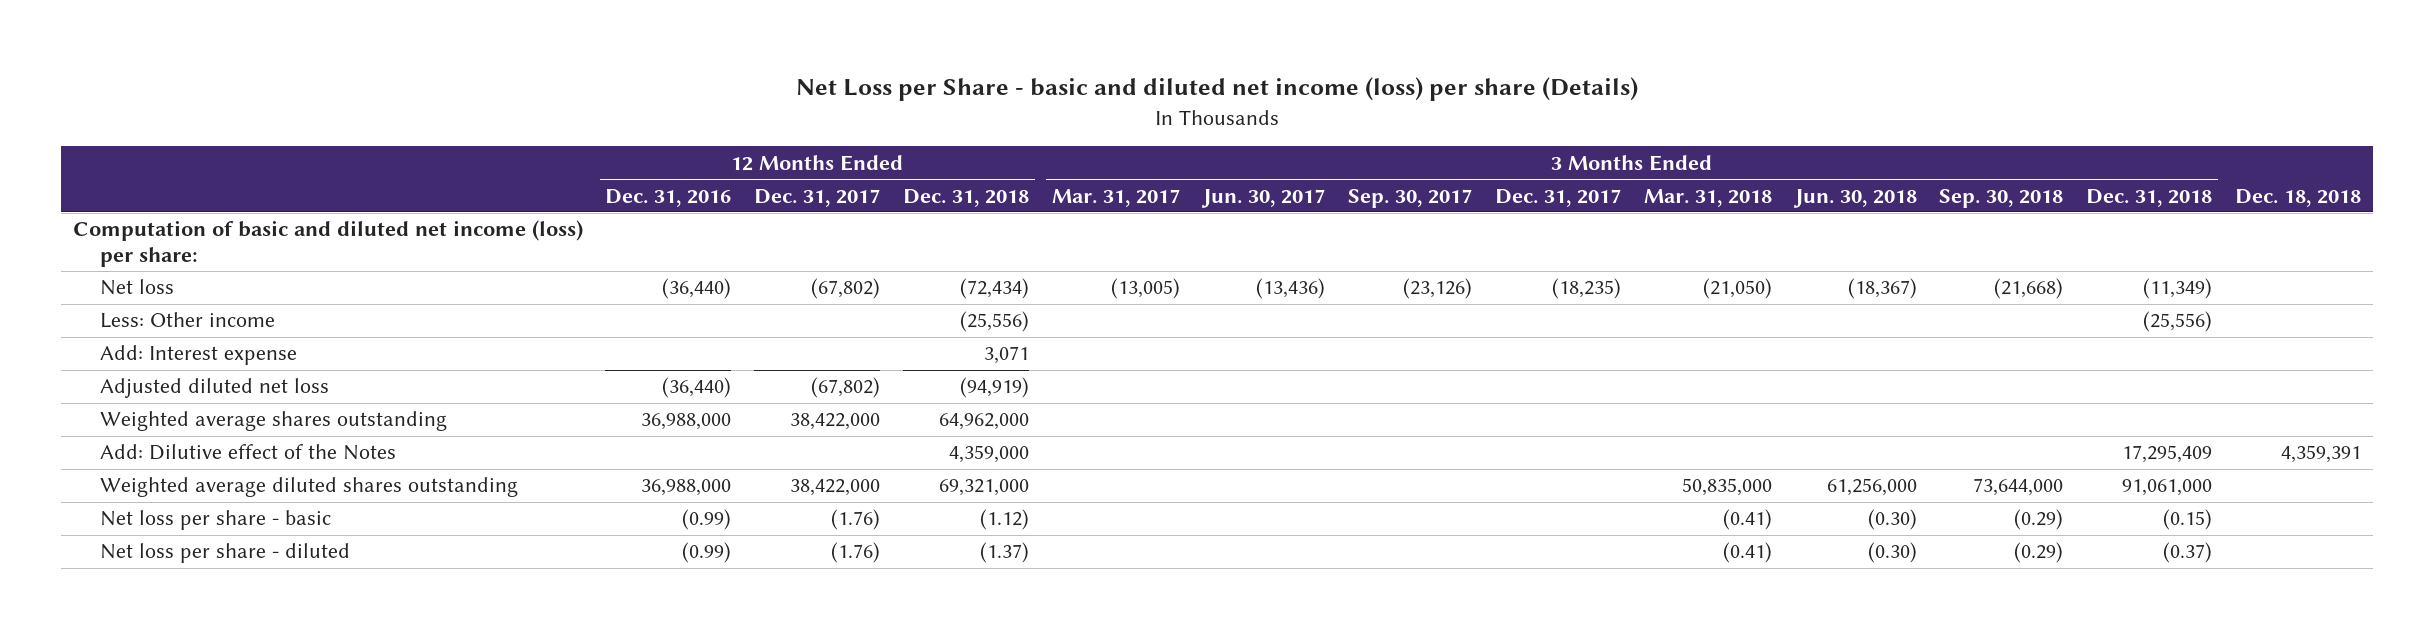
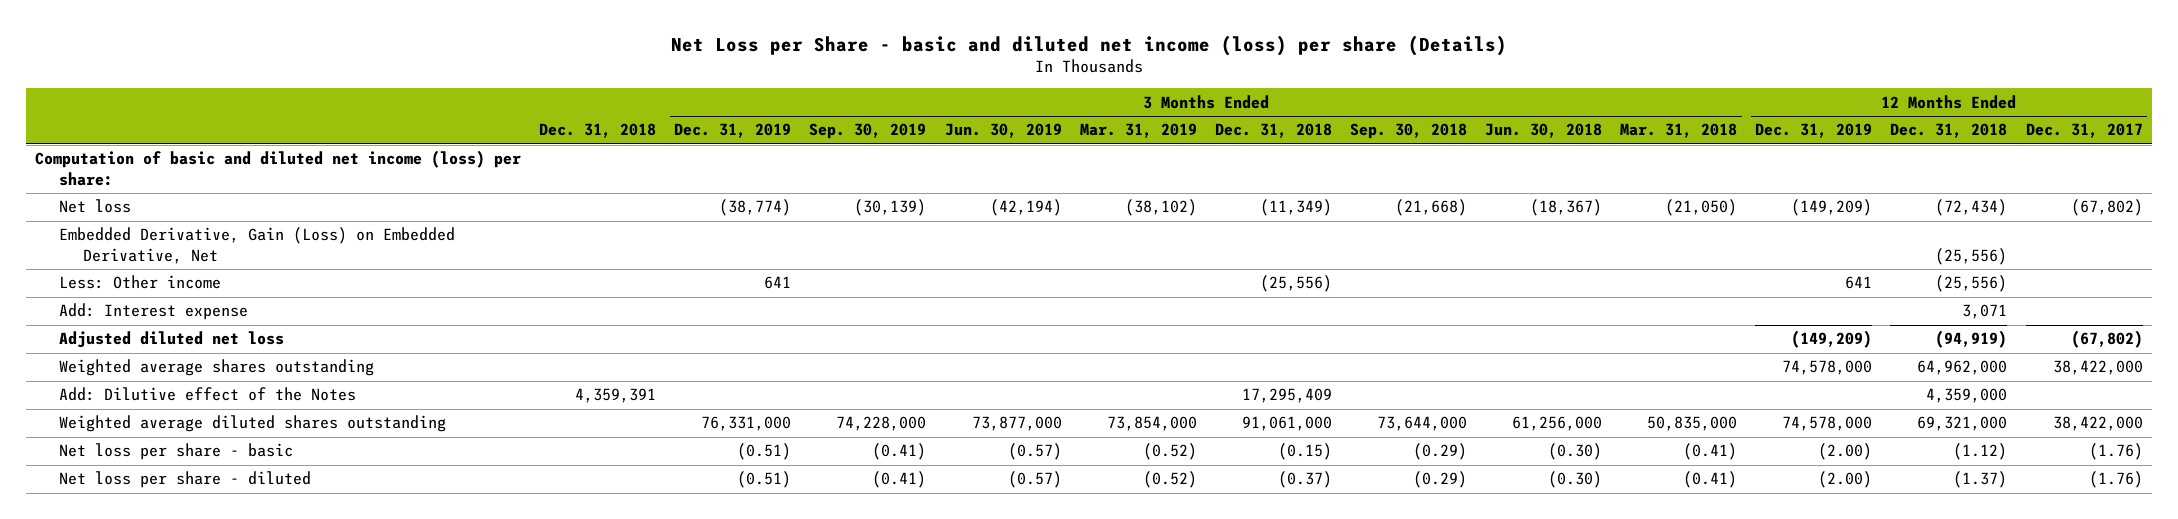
- | 12 Months Ended Dec. 31, 2016 | 12 Months Ended Dec. 31, 2017 | 12 Months Ended Dec. 31, 2018 | 3 Months Ended Mar. 31, 2017 | 3 Months Ended Jun. 30, 2017 | 3 Months Ended Sep. 30, 2017 | 3 Months Ended Dec. 31, 2017 | 3 Months Ended Mar. 31, 2018 | 3 Months Ended Jun. 30, 2018 | 3 Months Ended Sep. 30, 2018 | 3 Months Ended Dec. 31, 2018 | Dec. 18, 2018
+ | Dec. 31, 2018 | 3 Months Ended Dec. 31, 2019 | 3 Months Ended Sep. 30, 2019 | 3 Months Ended Jun. 30, 2019 | 3 Months Ended Mar. 31, 2019 | 3 Months Ended Dec. 31, 2018 | 3 Months Ended Sep. 30, 2018 | 3 Months Ended Jun. 30, 2018 | 3 Months Ended Mar. 31, 2018 | 12 Months Ended Dec. 31, 2019 | 12 Months Ended Dec. 31, 2018 | 12 Months Ended Dec. 31, 2017
+ Embedded Derivative, Gain (Loss) on Embedded Derivative, Net | | | | | | | | | | | (25,556) |

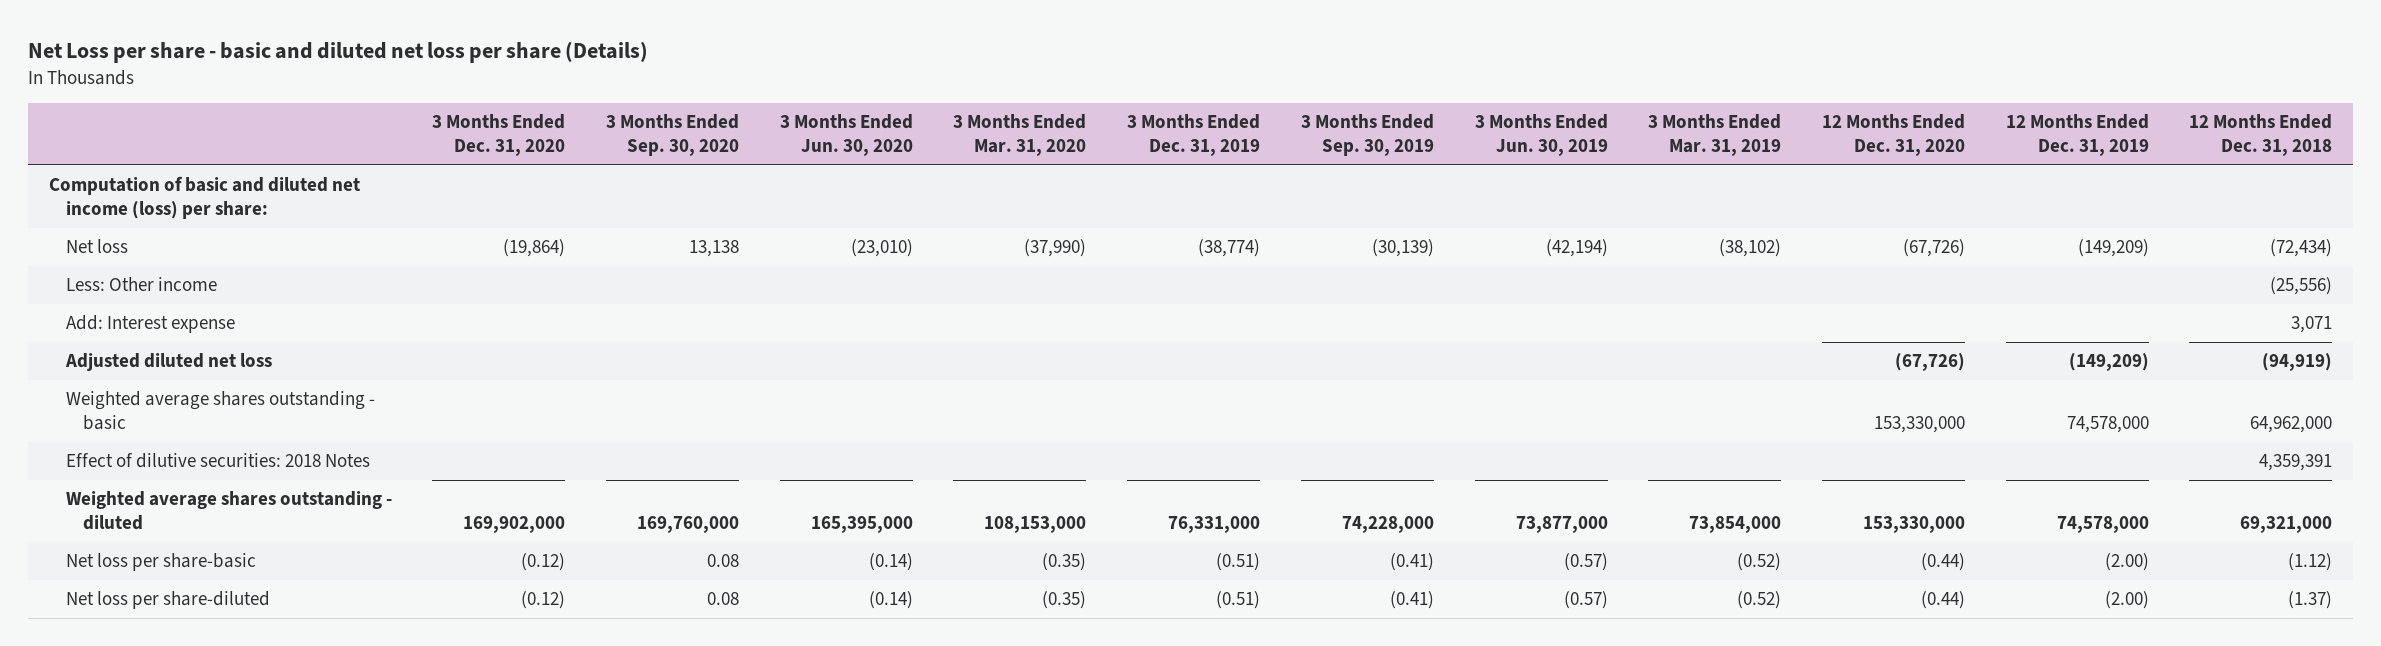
- Net Loss per Share - basic and diluted net income (loss) per share (Details)
+ Net Loss per share - basic and diluted net loss per share (Details)
- | Dec. 31, 2018 | 3 Months Ended Dec. 31, 2019 | 3 Months Ended Sep. 30, 2019 | 3 Months Ended Jun. 30, 2019 | 3 Months Ended Mar. 31, 2019 | 3 Months Ended Dec. 31, 2018 | 3 Months Ended Sep. 30, 2018 | 3 Months Ended Jun. 30, 2018 | 3 Months Ended Mar. 31, 2018 | 12 Months Ended Dec. 31, 2019 | 12 Months Ended Dec. 31, 2018 | 12 Months Ended Dec. 31, 2017
+ | 3 Months Ended Dec. 31, 2020 | 3 Months Ended Sep. 30, 2020 | 3 Months Ended Jun. 30, 2020 | 3 Months Ended Mar. 31, 2020 | 3 Months Ended Dec. 31, 2019 | 3 Months Ended Sep. 30, 2019 | 3 Months Ended Jun. 30, 2019 | 3 Months Ended Mar. 31, 2019 | 12 Months Ended Dec. 31, 2020 | 12 Months Ended Dec. 31, 2019 | 12 Months Ended Dec. 31, 2018
- Embedded Derivative, Gain (Loss) on Embedded Derivative, Net | | | | | | | | | | | (25,556) |
- Less: Other income | | 641 | | | | (25,556) | | | | 641 | (25,556) |
+ Less: Other income | | | | | | | | | | | (25,556)
- Weighted average shares outstanding | | | | | | | | | | 74,578,000 | 64,962,000 | 38,422,000
- Add: Dilutive effect of the Notes | 4,359,391 | | | | | 17,295,409 | | | | | 4,359,000 |
- Weighted average diluted shares outstanding | | 76,331,000 | 74,228,000 | 73,877,000 | 73,854,000 | 91,061,000 | 73,644,000 | 61,256,000 | 50,835,000 | 74,578,000 | 69,321,000 | 38,422,000
- Net loss per share - basic | | (0.51) | (0.41) | (0.57) | (0.52) | (0.15) | (0.29) | (0.30) | (0.41) | (2.00) | (1.12) | (1.76)
- Net loss per share - diluted | | (0.51) | (0.41) | (0.57) | (0.52) | (0.37) | (0.29) | (0.30) | (0.41) | (2.00) | (1.37) | (1.76)
+ Weighted average shares outstanding - basic | | | | | | | | | 153,330,000 | 74,578,000 | 64,962,000
+ Effect of dilutive securities: 2018 Notes | | | | | | | | | | | 4,359,391
+ Weighted average shares outstanding - diluted | 169,902,000 | 169,760,000 | 165,395,000 | 108,153,000 | 76,331,000 | 74,228,000 | 73,877,000 | 73,854,000 | 153,330,000 | 74,578,000 | 69,321,000
+ Net loss per share-basic | (0.12) | 0.08 | (0.14) | (0.35) | (0.51) | (0.41) | (0.57) | (0.52) | (0.44) | (2.00) | (1.12)
+ Net loss per share-diluted | (0.12) | 0.08 | (0.14) | (0.35) | (0.51) | (0.41) | (0.57) | (0.52) | (0.44) | (2.00) | (1.37)

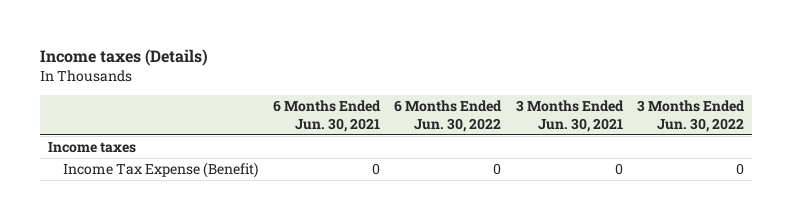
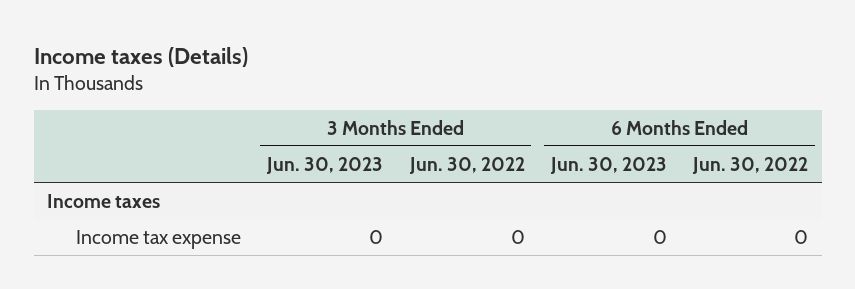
- | 6 Months Ended Jun. 30, 2021 | 6 Months Ended Jun. 30, 2022 | 3 Months Ended Jun. 30, 2021 | 3 Months Ended Jun. 30, 2022
+ | 3 Months Ended Jun. 30, 2023 | 3 Months Ended Jun. 30, 2022 | 6 Months Ended Jun. 30, 2023 | 6 Months Ended Jun. 30, 2022
- Income Tax Expense (Benefit) | 0 | 0 | 0 | 0
+ Income tax expense | 0 | 0 | 0 | 0

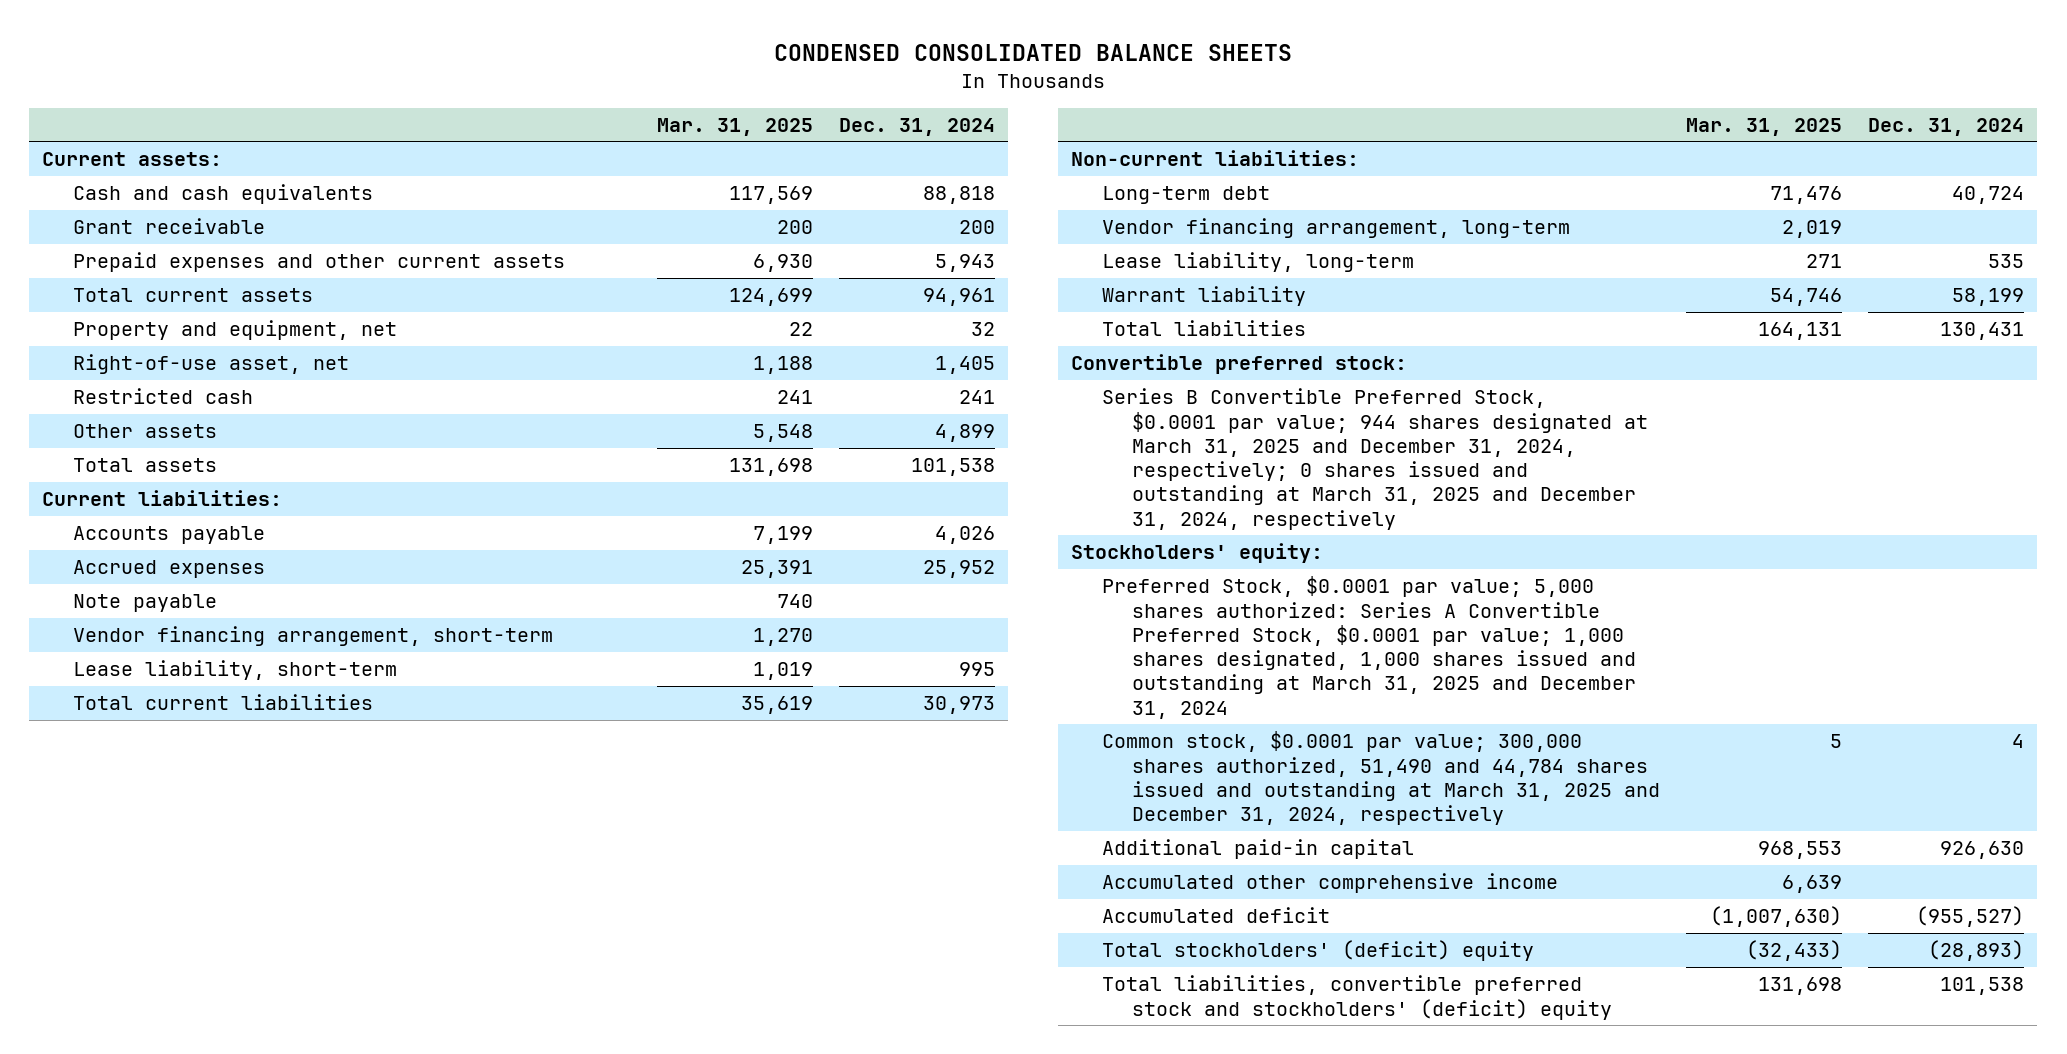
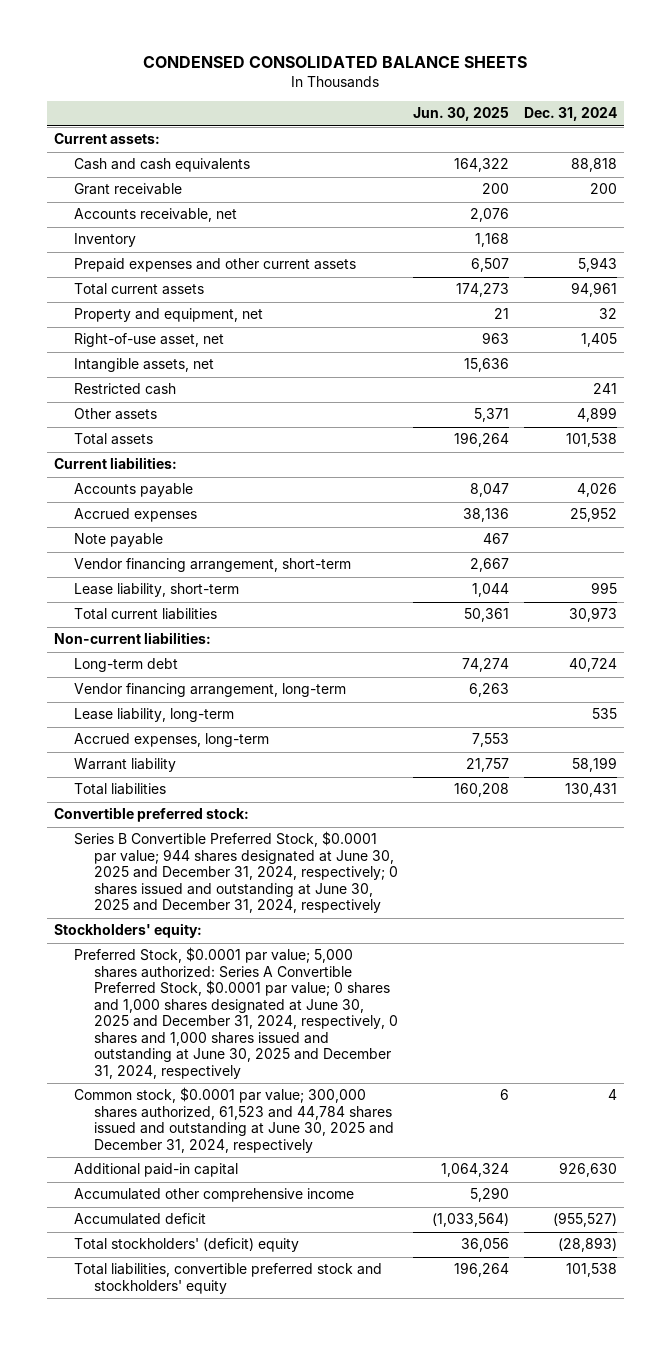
- | Mar. 31, 2025 | Dec. 31, 2024
+ | Jun. 30, 2025 | Dec. 31, 2024
+ Accounts receivable, net | 2,076 |
+ Inventory | 1,168 |
+ Intangible assets, net | 15,636 |
+ Accrued expenses, long-term | 7,553 |
- Series B Convertible Preferred Stock, $0.0001 par value; 944 shares designated at March 31, 2025 and December 31, 2024, respectively; 0 shares issued and outstanding at March 31, 2025 and December 31, 2024, respectively
+ Series B Convertible Preferred Stock, $0.0001 par value; 944 shares designated at June 30, 2025 and December 31, 2024, respectively; 0 shares issued and outstanding at June 30, 2025 and December 31, 2024, respectively
- Preferred Stock, $0.0001 par value; 5,000 shares authorized: Series A Convertible Preferred Stock, $0.0001 par value; 1,000 shares designated, 1,000 shares issued and outstanding at March 31, 2025 and December 31, 2024
- Common stock, $0.0001 par value; 300,000 shares authorized, 51,490 and 44,784 shares issued and outstanding at March 31, 2025 and December 31, 2024, respectively | 5 | 4
+ Preferred Stock, $0.0001 par value; 5,000 shares authorized: Series A Convertible Preferred Stock, $0.0001 par value; 0 shares and 1,000 shares designated at June 30, 2025 and December 31, 2024, respectively, 0 shares and 1,000 shares issued and outstanding at June 30, 2025 and December 31, 2024, respectively
+ Common stock, $0.0001 par value; 300,000 shares authorized, 61,523 and 44,784 shares issued and outstanding at June 30, 2025 and December 31, 2024, respectively | 6 | 4
- Total liabilities, convertible preferred stock and stockholders' (deficit) equity | 131,698 | 101,538
+ Total liabilities, convertible preferred stock and stockholders' equity | 196,264 | 101,538

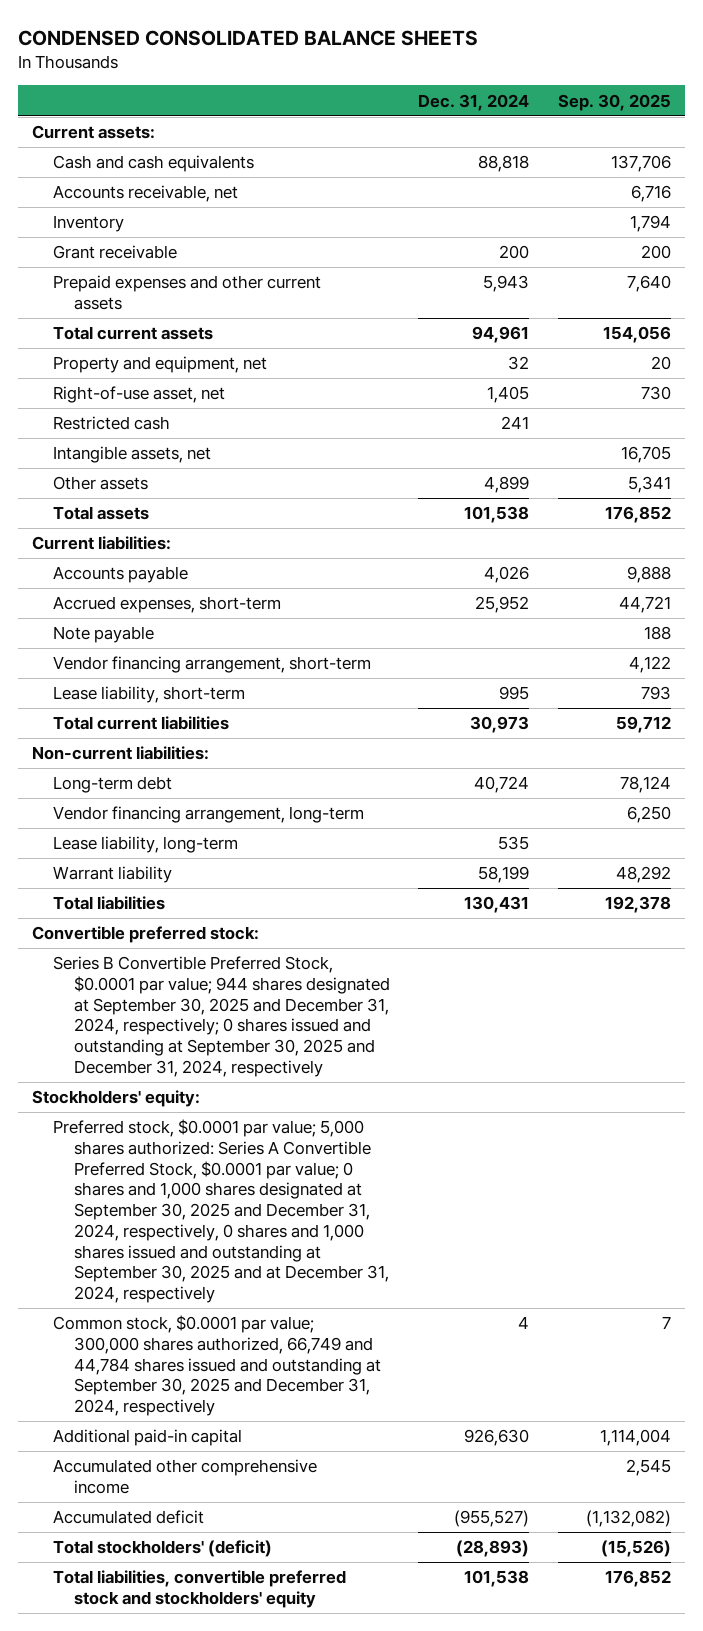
- | Jun. 30, 2025 | Dec. 31, 2024
+ | Dec. 31, 2024 | Sep. 30, 2025
moved down: Grant receivable | 200 | 200
moved down: Intangible assets, net | | 16,705
- Accrued expenses | 38,136 | 25,952
+ Accrued expenses, short-term | 25,952 | 44,721
- Accrued expenses, long-term | 7,553 |
- Series B Convertible Preferred Stock, $0.0001 par value; 944 shares designated at June 30, 2025 and December 31, 2024, respectively; 0 shares issued and outstanding at June 30, 2025 and December 31, 2024, respectively
+ Series B Convertible Preferred Stock, $0.0001 par value; 944 shares designated at September 30, 2025 and December 31, 2024, respectively; 0 shares issued and outstanding at September 30, 2025 and December 31, 2024, respectively
- Preferred Stock, $0.0001 par value; 5,000 shares authorized: Series A Convertible Preferred Stock, $0.0001 par value; 0 shares and 1,000 shares designated at June 30, 2025 and December 31, 2024, respectively, 0 shares and 1,000 shares issued and outstanding at June 30, 2025 and December 31, 2024, respectively
- Common stock, $0.0001 par value; 300,000 shares authorized, 61,523 and 44,784 shares issued and outstanding at June 30, 2025 and December 31, 2024, respectively | 6 | 4
+ Preferred stock, $0.0001 par value; 5,000 shares authorized: Series A Convertible Preferred Stock, $0.0001 par value; 0 shares and 1,000 shares designated at September 30, 2025 and December 31, 2024, respectively, 0 shares and 1,000 shares issued and outstanding at September 30, 2025 and at December 31, 2024, respectively
+ Common stock, $0.0001 par value; 300,000 shares authorized, 66,749 and 44,784 shares issued and outstanding at September 30, 2025 and December 31, 2024, respectively | 4 | 7
- Total stockholders' (deficit) equity | 36,056 | (28,893)
+ Total stockholders' (deficit) | (28,893) | (15,526)

